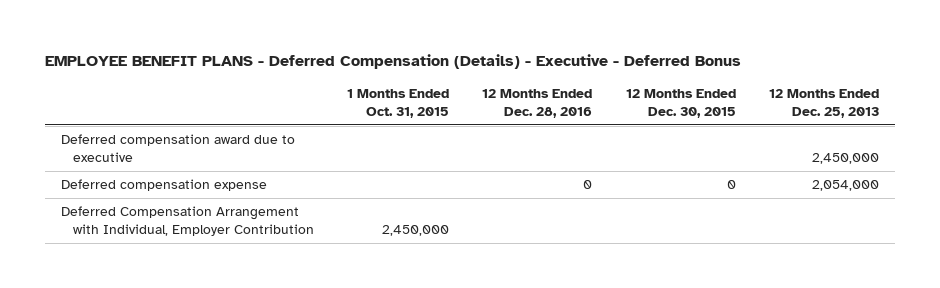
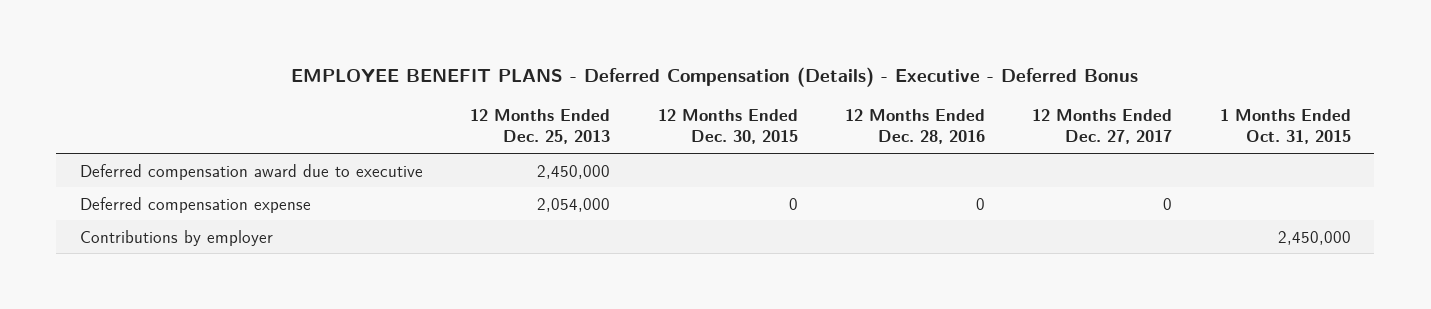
- | 1 Months Ended Oct. 31, 2015 | 12 Months Ended Dec. 28, 2016 | 12 Months Ended Dec. 30, 2015 | 12 Months Ended Dec. 25, 2013
+ | 12 Months Ended Dec. 25, 2013 | 12 Months Ended Dec. 30, 2015 | 12 Months Ended Dec. 28, 2016 | 12 Months Ended Dec. 27, 2017 | 1 Months Ended Oct. 31, 2015
- Deferred Compensation Arrangement with Individual, Employer Contribution | 2,450,000 | | |
+ Contributions by employer | | | | | 2,450,000

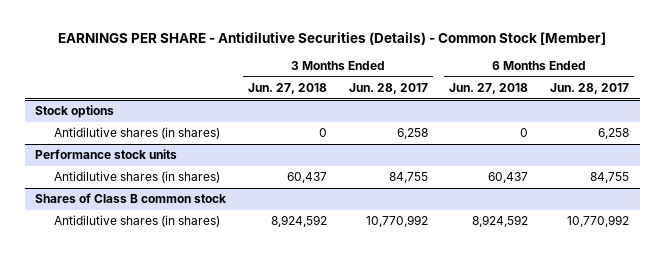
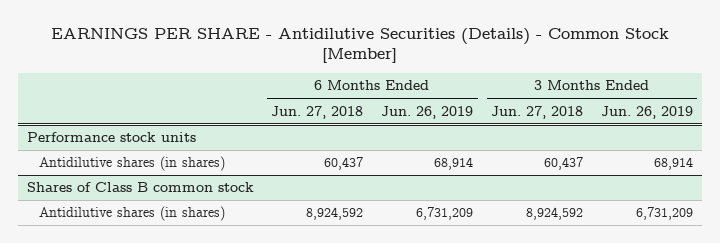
- | 3 Months Ended Jun. 27, 2018 | 3 Months Ended Jun. 28, 2017 | 6 Months Ended Jun. 27, 2018 | 6 Months Ended Jun. 28, 2017
+ | 6 Months Ended Jun. 27, 2018 | 6 Months Ended Jun. 26, 2019 | 3 Months Ended Jun. 27, 2018 | 3 Months Ended Jun. 26, 2019
- Stock options
- Antidilutive shares (in shares) | 0 | 6,258 | 0 | 6,258

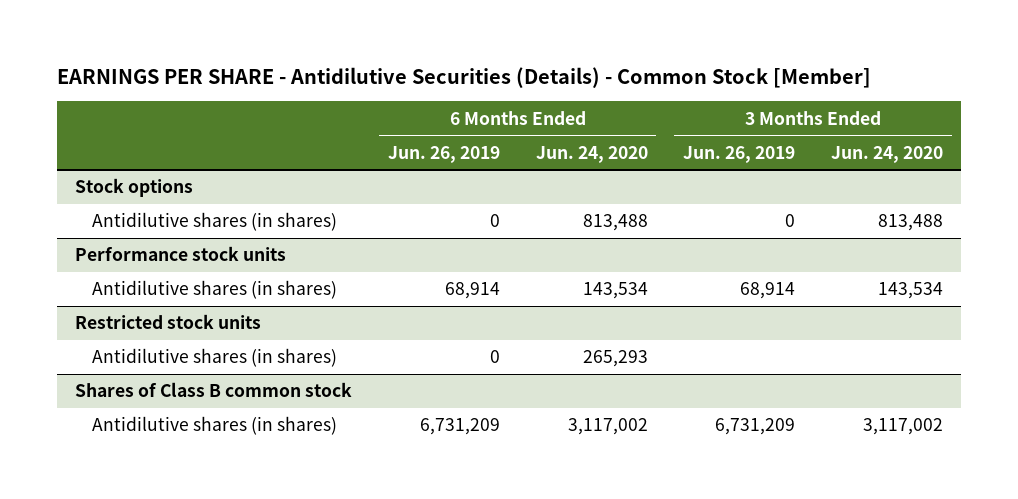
- | 6 Months Ended Jun. 27, 2018 | 6 Months Ended Jun. 26, 2019 | 3 Months Ended Jun. 27, 2018 | 3 Months Ended Jun. 26, 2019
+ | 6 Months Ended Jun. 26, 2019 | 6 Months Ended Jun. 24, 2020 | 3 Months Ended Jun. 26, 2019 | 3 Months Ended Jun. 24, 2020
+ Stock options
+ Antidilutive shares (in shares) | 0 | 813,488 | 0 | 813,488
+ Restricted stock units
+ Antidilutive shares (in shares) | 0 | 265,293 | |

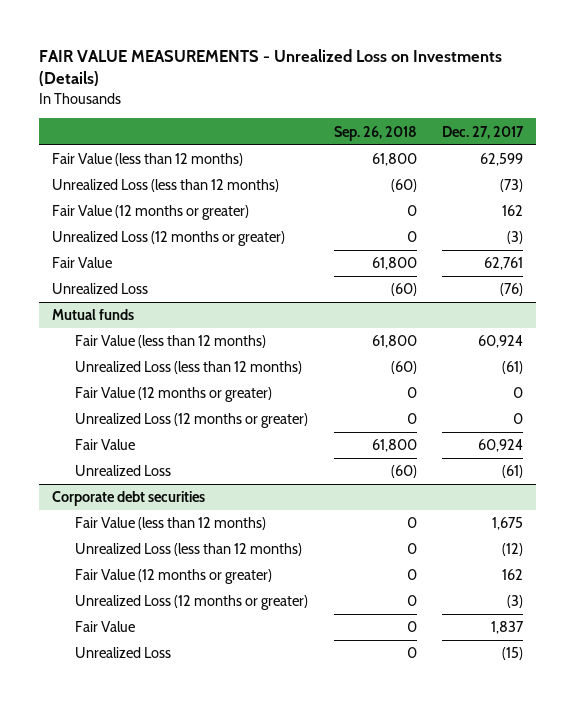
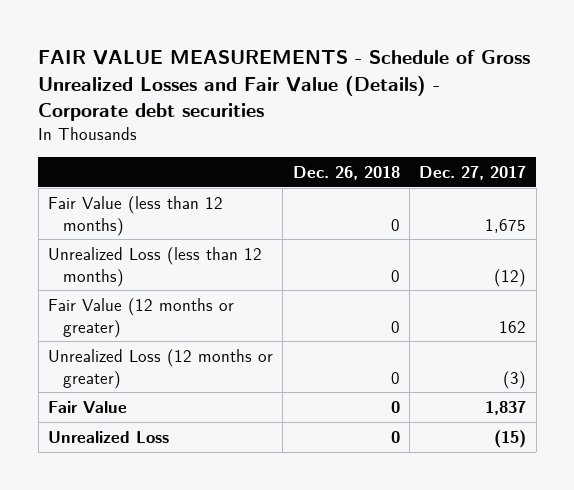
- FAIR VALUE MEASUREMENTS - Unrealized Loss on Investments (Details)
+ FAIR VALUE MEASUREMENTS - Schedule of Gross Unrealized Losses and Fair Value (Details) - Corporate debt securities
- | Sep. 26, 2018 | Dec. 27, 2017
+ | Dec. 26, 2018 | Dec. 27, 2017
- Fair Value (less than 12 months) | 61,800 | 62,599
- Unrealized Loss (less than 12 months) | (60) | (73)
- Fair Value (12 months or greater) | 0 | 162
- Unrealized Loss (12 months or greater) | 0 | (3)
- Fair Value | 61,800 | 62,761
- Unrealized Loss | (60) | (76)
- Mutual funds
- Fair Value (less than 12 months) | 61,800 | 60,924
- Unrealized Loss (less than 12 months) | (60) | (61)
- Fair Value (12 months or greater) | 0 | 0
- Unrealized Loss (12 months or greater) | 0 | 0
- Fair Value | 61,800 | 60,924
- Unrealized Loss | (60) | (61)
- Corporate debt securities

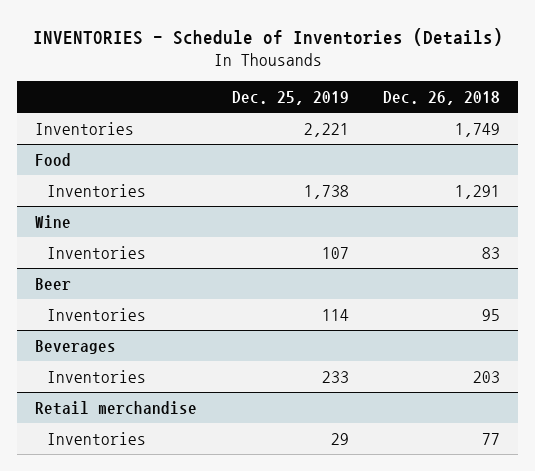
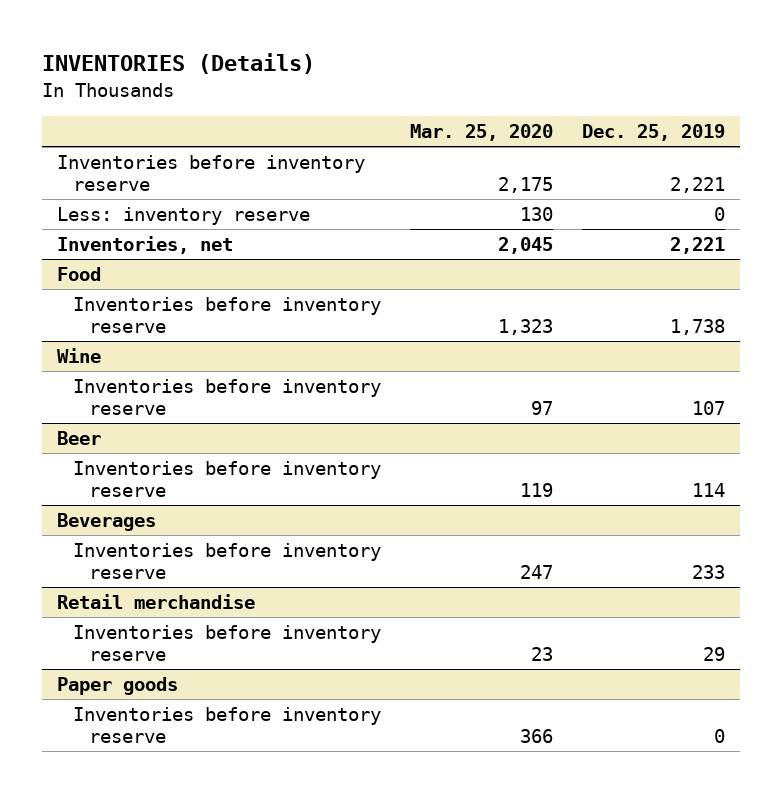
- INVENTORIES - Schedule of Inventories (Details)
+ INVENTORIES (Details)
- | Dec. 25, 2019 | Dec. 26, 2018
+ | Mar. 25, 2020 | Dec. 25, 2019
- Inventories | 2,221 | 1,749
+ Inventories before inventory reserve | 2,175 | 2,221
+ Less: inventory reserve | 130 | 0
+ Inventories, net | 2,045 | 2,221
@ Food
- Inventories | 1,738 | 1,291
+ Inventories before inventory reserve | 1,323 | 1,738
@ Wine
- Inventories | 107 | 83
+ Inventories before inventory reserve | 97 | 107
@ Beer
- Inventories | 114 | 95
+ Inventories before inventory reserve | 119 | 114
@ Beverages
- Inventories | 233 | 203
+ Inventories before inventory reserve | 247 | 233
@ Retail merchandise
- Inventories | 29 | 77
+ Inventories before inventory reserve | 23 | 29
+ Paper goods
+ Inventories before inventory reserve | 366 | 0

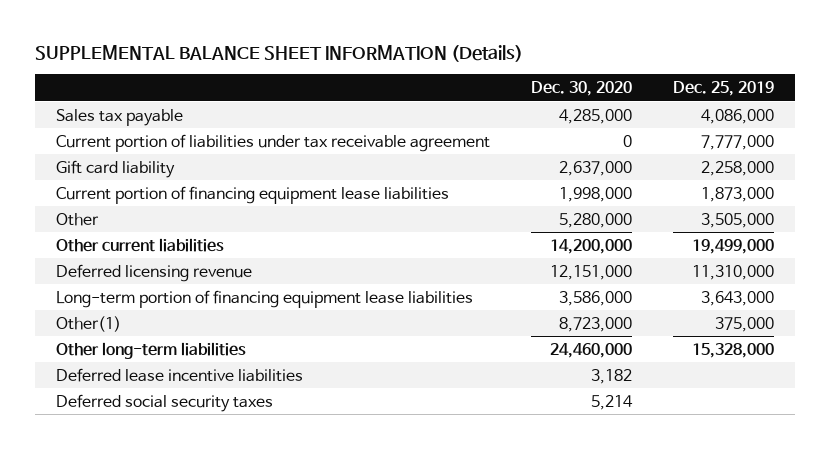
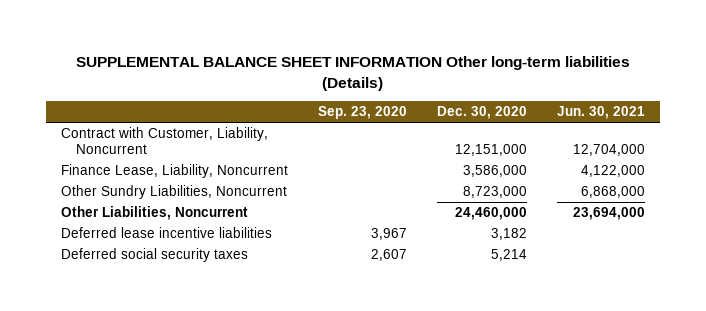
- SUPPLEMENTAL BALANCE SHEET INFORMATION (Details)
+ SUPPLEMENTAL BALANCE SHEET INFORMATION Other long-term liabilities (Details)
- | Dec. 30, 2020 | Dec. 25, 2019
+ | Sep. 23, 2020 | Dec. 30, 2020 | Jun. 30, 2021
- Sales tax payable | 4,285,000 | 4,086,000
- Current portion of liabilities under tax receivable agreement | 0 | 7,777,000
- Gift card liability | 2,637,000 | 2,258,000
- Current portion of financing equipment lease liabilities | 1,998,000 | 1,873,000
- Other | 5,280,000 | 3,505,000
- Other current liabilities | 14,200,000 | 19,499,000
- Deferred licensing revenue | 12,151,000 | 11,310,000
- Long-term portion of financing equipment lease liabilities | 3,586,000 | 3,643,000
- Other(1) | 8,723,000 | 375,000
- Other long-term liabilities | 24,460,000 | 15,328,000
+ Contract with Customer, Liability, Noncurrent | | 12,151,000 | 12,704,000
+ Finance Lease, Liability, Noncurrent | | 3,586,000 | 4,122,000
+ Other Sundry Liabilities, Noncurrent | | 8,723,000 | 6,868,000
+ Other Liabilities, Noncurrent | | 24,460,000 | 23,694,000

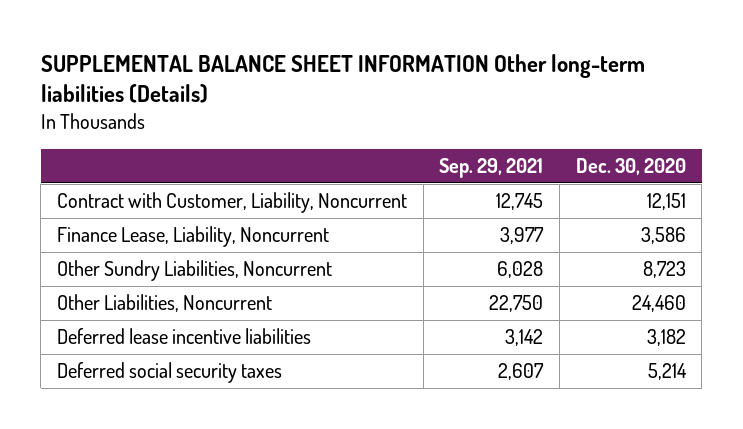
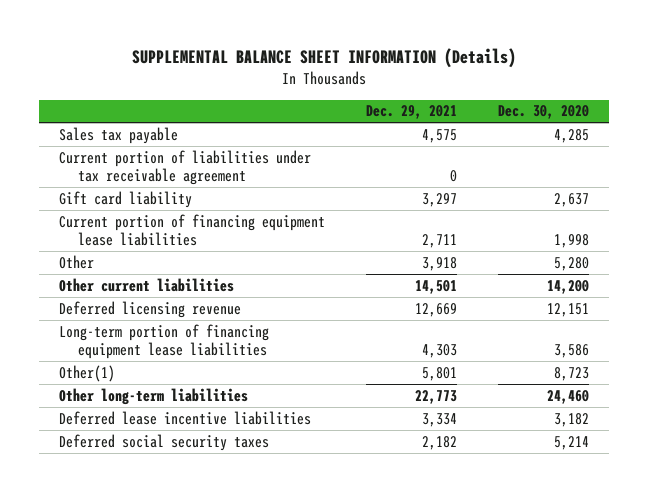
- SUPPLEMENTAL BALANCE SHEET INFORMATION Other long-term liabilities (Details)
+ SUPPLEMENTAL BALANCE SHEET INFORMATION (Details)
- | Sep. 29, 2021 | Dec. 30, 2020
+ | Dec. 29, 2021 | Dec. 30, 2020
- Contract with Customer, Liability, Noncurrent | 12,745 | 12,151
- Finance Lease, Liability, Noncurrent | 3,977 | 3,586
- Other Sundry Liabilities, Noncurrent | 6,028 | 8,723
- Other Liabilities, Noncurrent | 22,750 | 24,460
+ Sales tax payable | 4,575 | 4,285
+ Current portion of liabilities under tax receivable agreement | 0 |
+ Gift card liability | 3,297 | 2,637
+ Current portion of financing equipment lease liabilities | 2,711 | 1,998
+ Other | 3,918 | 5,280
+ Other current liabilities | 14,501 | 14,200
+ Deferred licensing revenue | 12,669 | 12,151
+ Long-term portion of financing equipment lease liabilities | 4,303 | 3,586
+ Other(1) | 5,801 | 8,723
+ Other long-term liabilities | 22,773 | 24,460

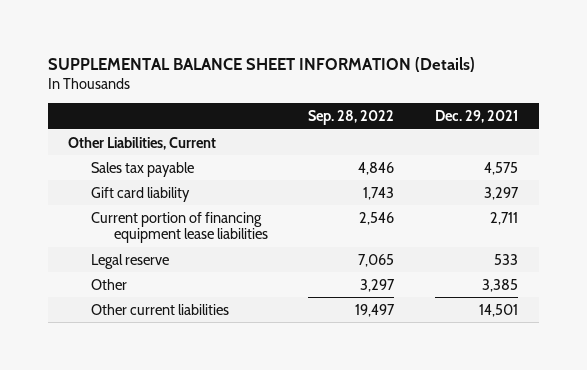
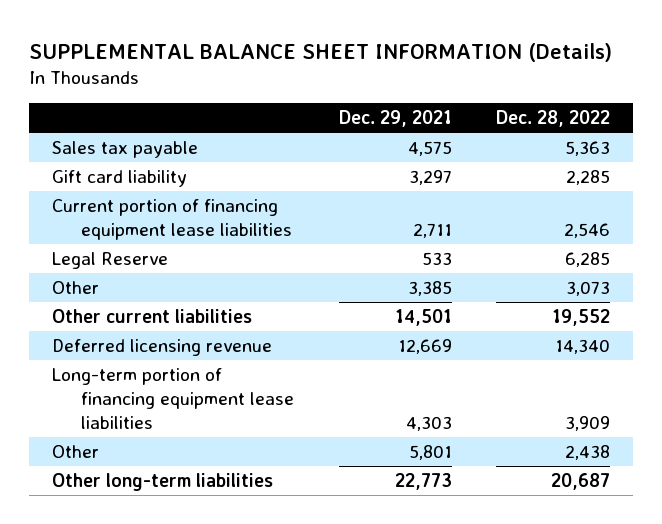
- | Sep. 28, 2022 | Dec. 29, 2021
+ | Dec. 29, 2021 | Dec. 28, 2022
- Other Liabilities, Current
- Legal reserve | 7,065 | 533
+ Legal Reserve | 533 | 6,285
+ Deferred licensing revenue | 12,669 | 14,340
+ Long-term portion of financing equipment lease liabilities | 4,303 | 3,909
+ Other | 5,801 | 2,438
+ Other long-term liabilities | 22,773 | 20,687

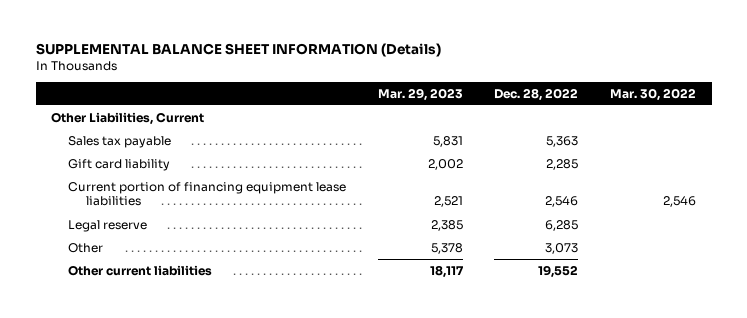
- | Dec. 29, 2021 | Dec. 28, 2022
+ | Mar. 29, 2023 | Dec. 28, 2022 | Mar. 30, 2022
+ Other Liabilities, Current
- Legal Reserve | 533 | 6,285
+ Legal reserve | 2,385 | 6,285 |
- Deferred licensing revenue | 12,669 | 14,340
- Long-term portion of financing equipment lease liabilities | 4,303 | 3,909
- Other | 5,801 | 2,438
- Other long-term liabilities | 22,773 | 20,687

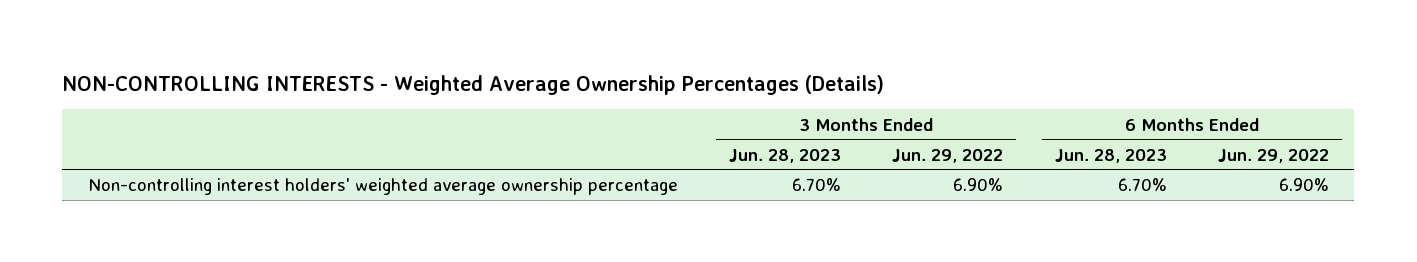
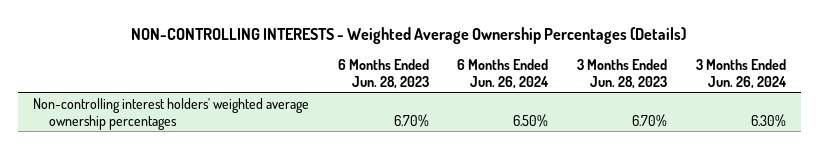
- | 3 Months Ended Jun. 28, 2023 | 3 Months Ended Jun. 29, 2022 | 6 Months Ended Jun. 28, 2023 | 6 Months Ended Jun. 29, 2022
+ | 6 Months Ended Jun. 28, 2023 | 6 Months Ended Jun. 26, 2024 | 3 Months Ended Jun. 28, 2023 | 3 Months Ended Jun. 26, 2024
- Non-controlling interest holders' weighted average ownership percentage | 6.70% | 6.90% | 6.70% | 6.90%
+ Non-controlling interest holders' weighted average ownership percentages | 6.70% | 6.50% | 6.70% | 6.30%

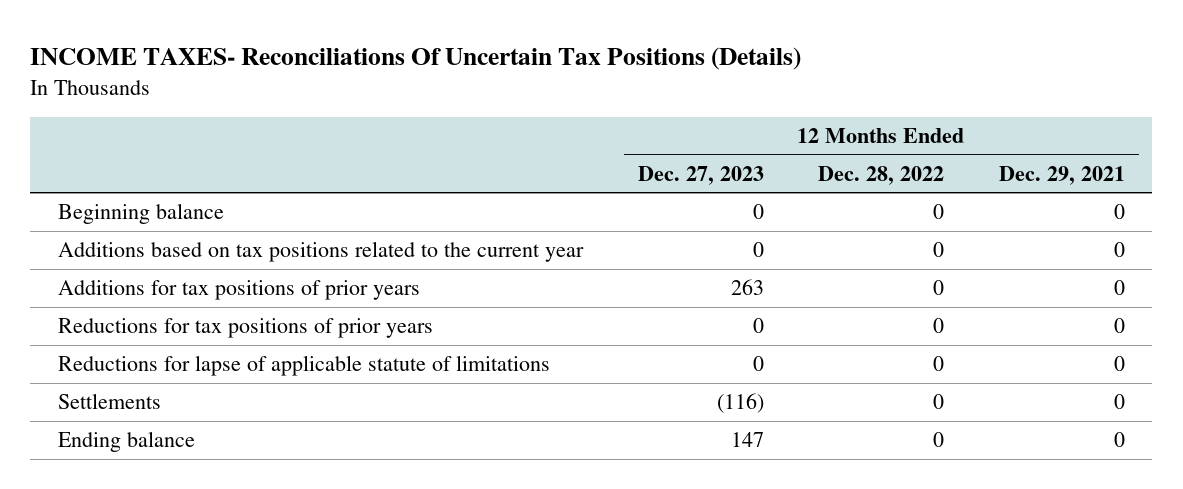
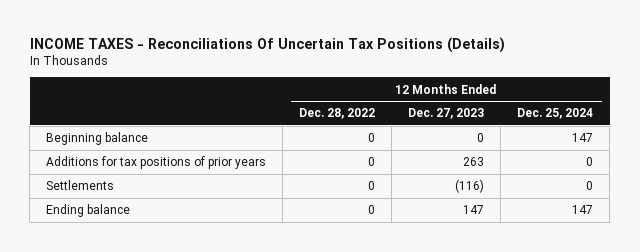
- INCOME TAXES- Reconciliations Of Uncertain Tax Positions (Details)
+ INCOME TAXES - Reconciliations Of Uncertain Tax Positions (Details)
- | 12 Months Ended Dec. 27, 2023 | 12 Months Ended Dec. 28, 2022 | 12 Months Ended Dec. 29, 2021
+ | 12 Months Ended Dec. 28, 2022 | 12 Months Ended Dec. 27, 2023 | 12 Months Ended Dec. 25, 2024
- Additions based on tax positions related to the current year | 0 | 0 | 0
- Reductions for tax positions of prior years | 0 | 0 | 0
- Reductions for lapse of applicable statute of limitations | 0 | 0 | 0

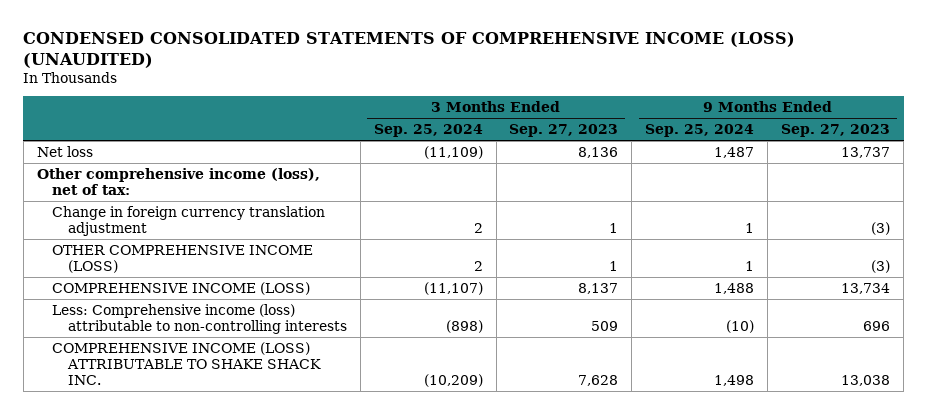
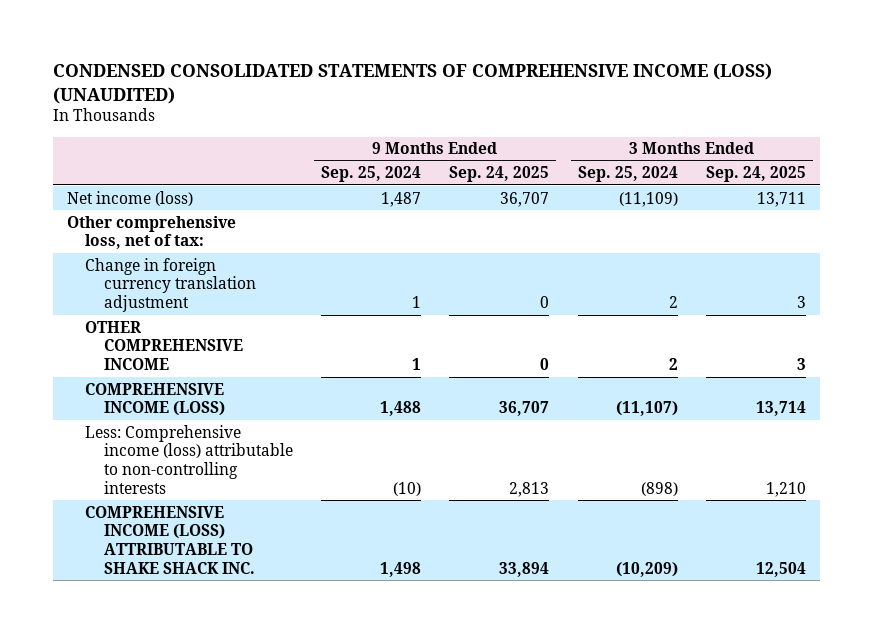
- | 3 Months Ended Sep. 25, 2024 | 3 Months Ended Sep. 27, 2023 | 9 Months Ended Sep. 25, 2024 | 9 Months Ended Sep. 27, 2023
+ | 9 Months Ended Sep. 25, 2024 | 9 Months Ended Sep. 24, 2025 | 3 Months Ended Sep. 25, 2024 | 3 Months Ended Sep. 24, 2025
- Net loss | (11,109) | 8,136 | 1,487 | 13,737
- Other comprehensive income (loss), net of tax:
+ Net income (loss) | 1,487 | 36,707 | (11,109) | 13,711
+ Other comprehensive loss, net of tax:
- OTHER COMPREHENSIVE INCOME (LOSS) | 2 | 1 | 1 | (3)
+ OTHER COMPREHENSIVE INCOME | 1 | 0 | 2 | 3

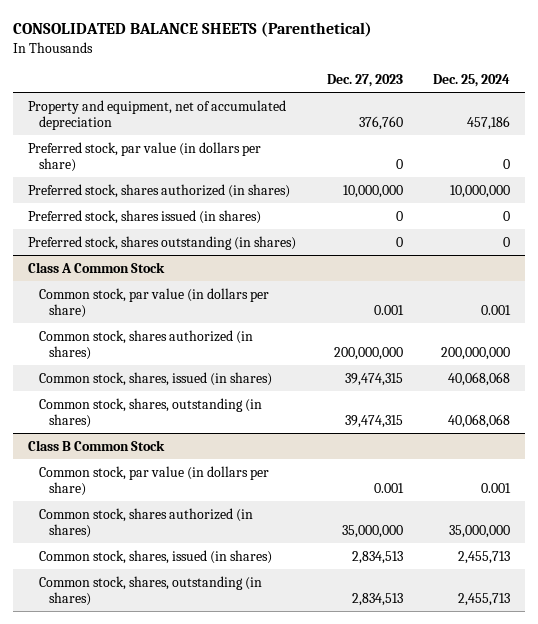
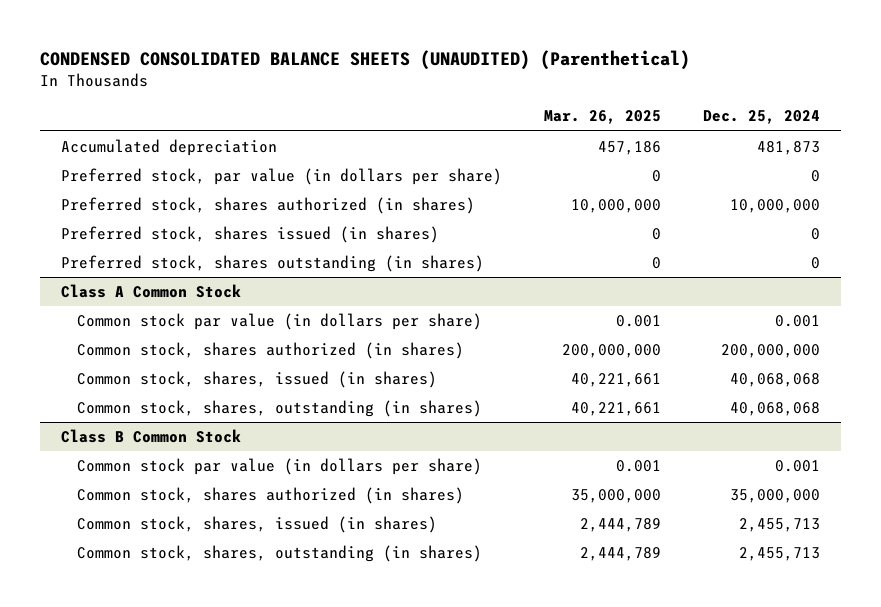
- CONSOLIDATED BALANCE SHEETS (Parenthetical)
+ CONDENSED CONSOLIDATED BALANCE SHEETS (UNAUDITED) (Parenthetical)
- | Dec. 27, 2023 | Dec. 25, 2024
+ | Mar. 26, 2025 | Dec. 25, 2024
- Property and equipment, net of accumulated depreciation | 376,760 | 457,186
+ Accumulated depreciation | 457,186 | 481,873
@ Class A Common Stock
- Common stock, par value (in dollars per share) | 0.001 | 0.001
+ Common stock par value (in dollars per share) | 0.001 | 0.001
@ Class B Common Stock
- Common stock, par value (in dollars per share) | 0.001 | 0.001
+ Common stock par value (in dollars per share) | 0.001 | 0.001

